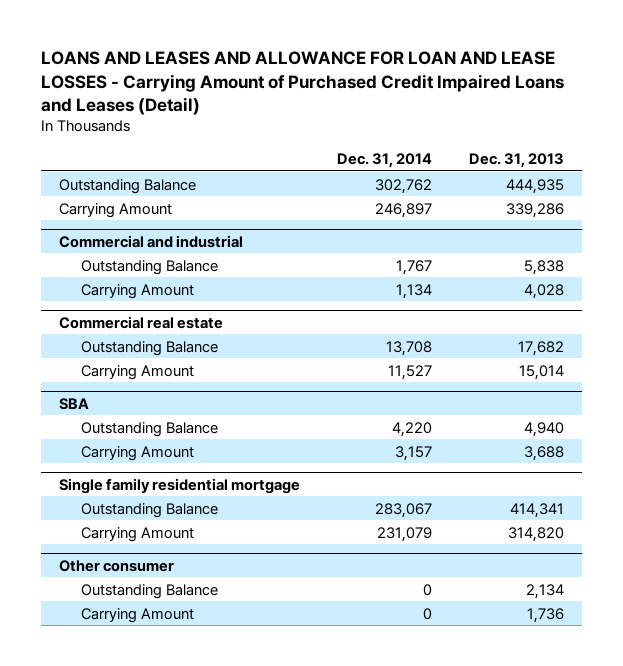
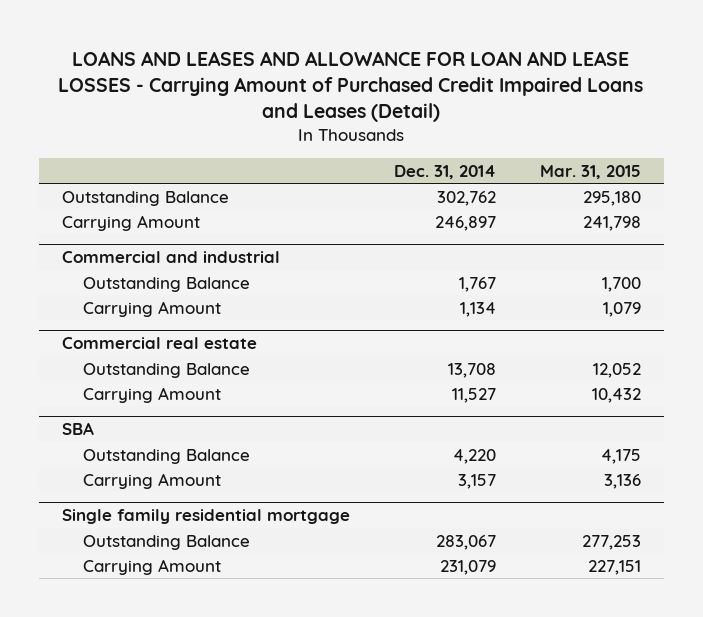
- | Dec. 31, 2014 | Dec. 31, 2013
+ | Dec. 31, 2014 | Mar. 31, 2015
- Other consumer
- Outstanding Balance | 0 | 2,134
- Carrying Amount | 0 | 1,736

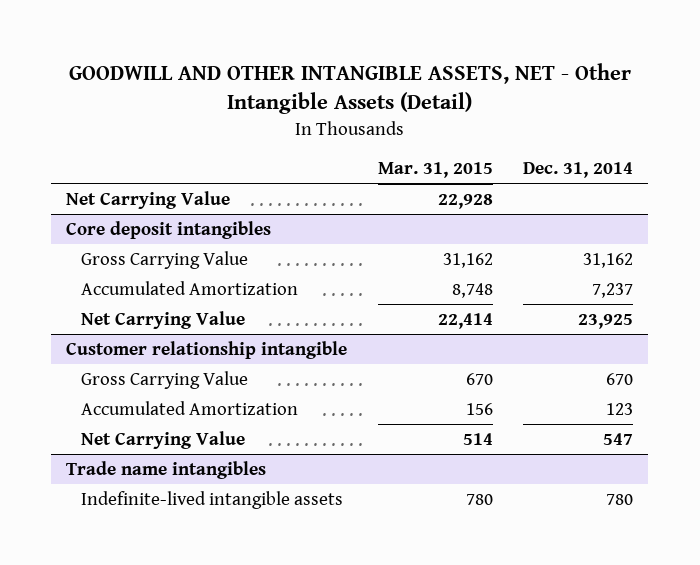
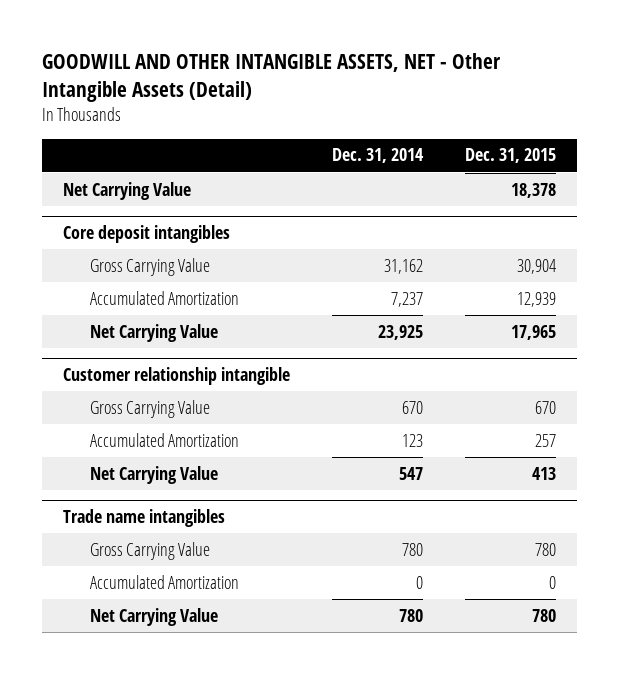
- | Mar. 31, 2015 | Dec. 31, 2014
+ | Dec. 31, 2014 | Dec. 31, 2015
@ Trade name intangibles
- Indefinite-lived intangible assets | 780 | 780
+ Gross Carrying Value | 780 | 780
+ Accumulated Amortization | 0 | 0
+ Net Carrying Value | 780 | 780

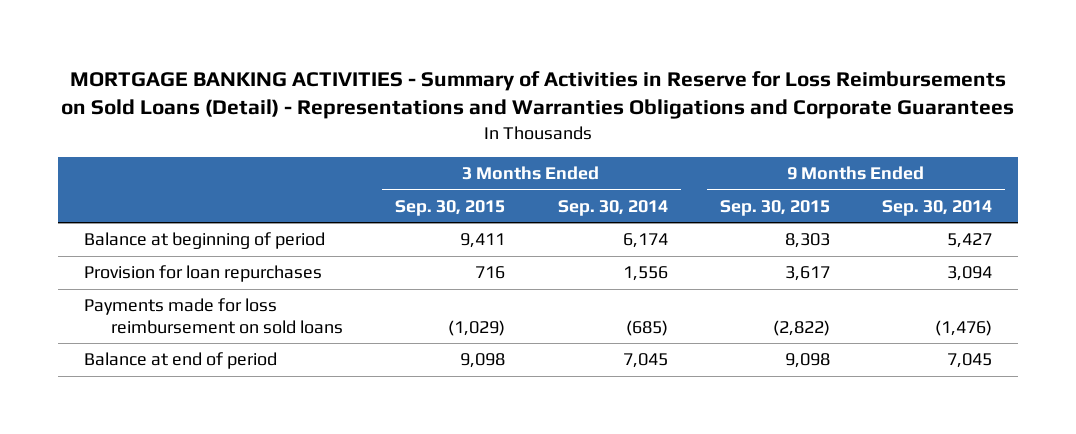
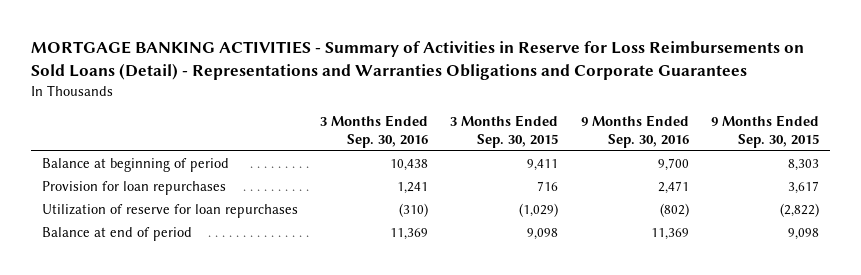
- | 3 Months Ended Sep. 30, 2015 | 3 Months Ended Sep. 30, 2014 | 9 Months Ended Sep. 30, 2015 | 9 Months Ended Sep. 30, 2014
+ | 3 Months Ended Sep. 30, 2016 | 3 Months Ended Sep. 30, 2015 | 9 Months Ended Sep. 30, 2016 | 9 Months Ended Sep. 30, 2015
- Payments made for loss reimbursement on sold loans | (1,029) | (685) | (2,822) | (1,476)
+ Utilization of reserve for loan repurchases | (310) | (1,029) | (802) | (2,822)

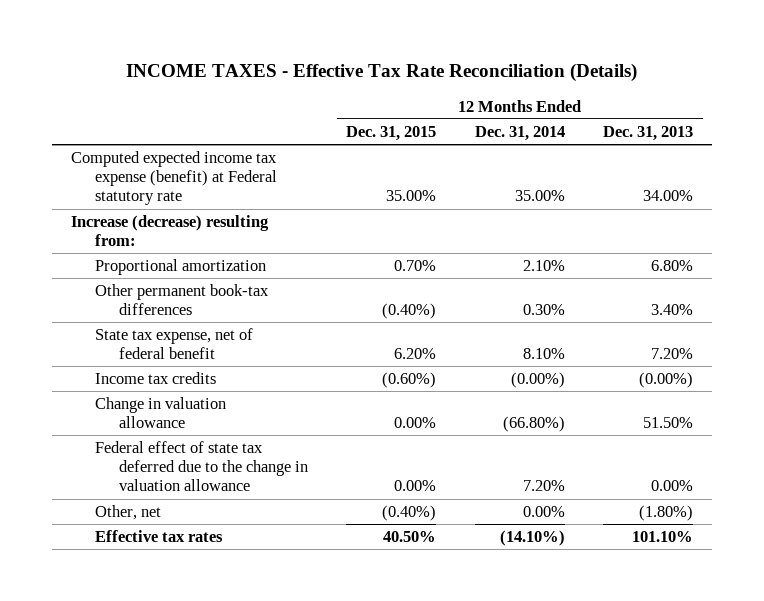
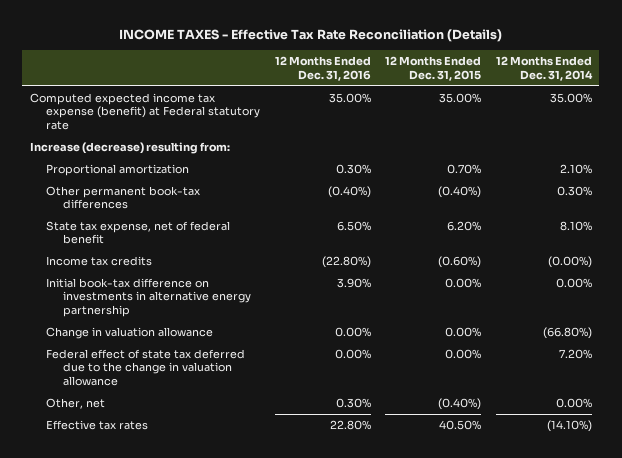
- | 12 Months Ended Dec. 31, 2015 | 12 Months Ended Dec. 31, 2014 | 12 Months Ended Dec. 31, 2013
+ | 12 Months Ended Dec. 31, 2016 | 12 Months Ended Dec. 31, 2015 | 12 Months Ended Dec. 31, 2014
+ Initial book-tax difference on investments in alternative energy partnership | 3.90% | 0.00% | 0.00%

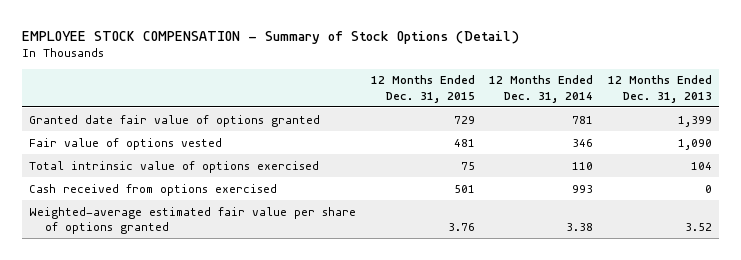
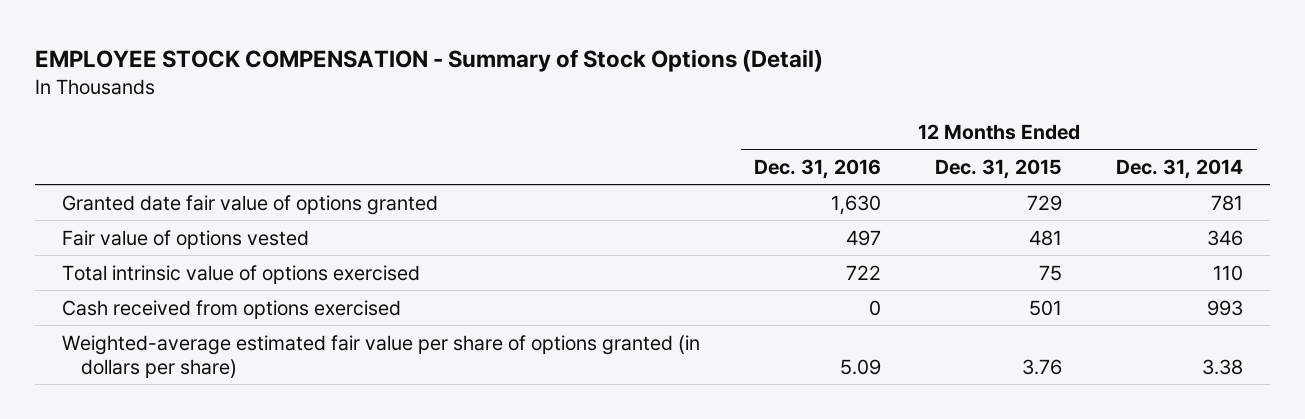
- | 12 Months Ended Dec. 31, 2015 | 12 Months Ended Dec. 31, 2014 | 12 Months Ended Dec. 31, 2013
+ | 12 Months Ended Dec. 31, 2016 | 12 Months Ended Dec. 31, 2015 | 12 Months Ended Dec. 31, 2014
- Weighted-average estimated fair value per share of options granted | 3.76 | 3.38 | 3.52
+ Weighted-average estimated fair value per share of options granted (in dollars per share) | 5.09 | 3.76 | 3.38

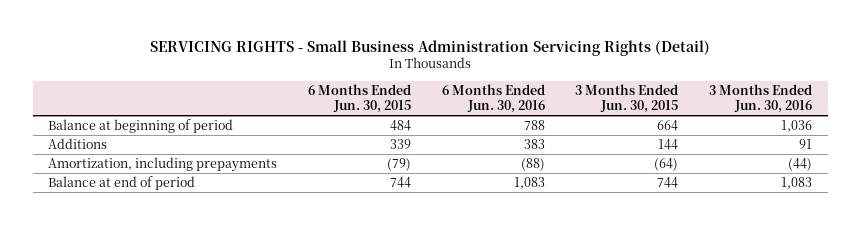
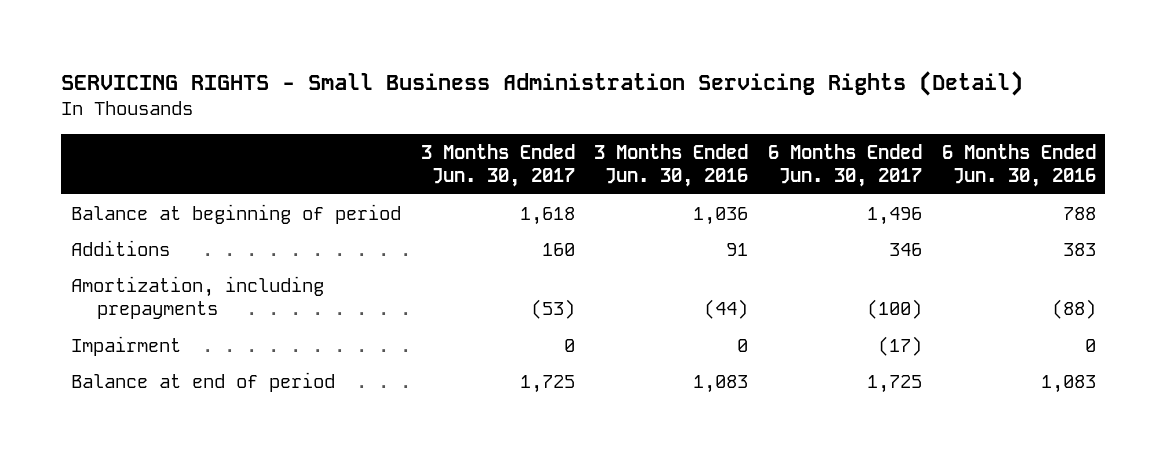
- | 6 Months Ended Jun. 30, 2015 | 6 Months Ended Jun. 30, 2016 | 3 Months Ended Jun. 30, 2015 | 3 Months Ended Jun. 30, 2016
+ | 3 Months Ended Jun. 30, 2017 | 3 Months Ended Jun. 30, 2016 | 6 Months Ended Jun. 30, 2017 | 6 Months Ended Jun. 30, 2016
+ Impairment | 0 | 0 | (17) | 0

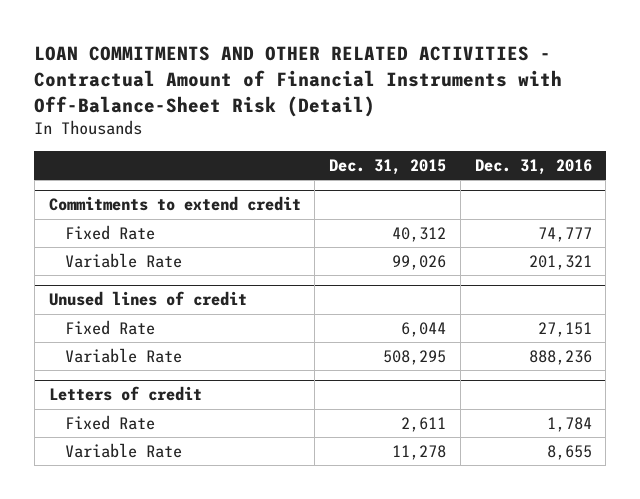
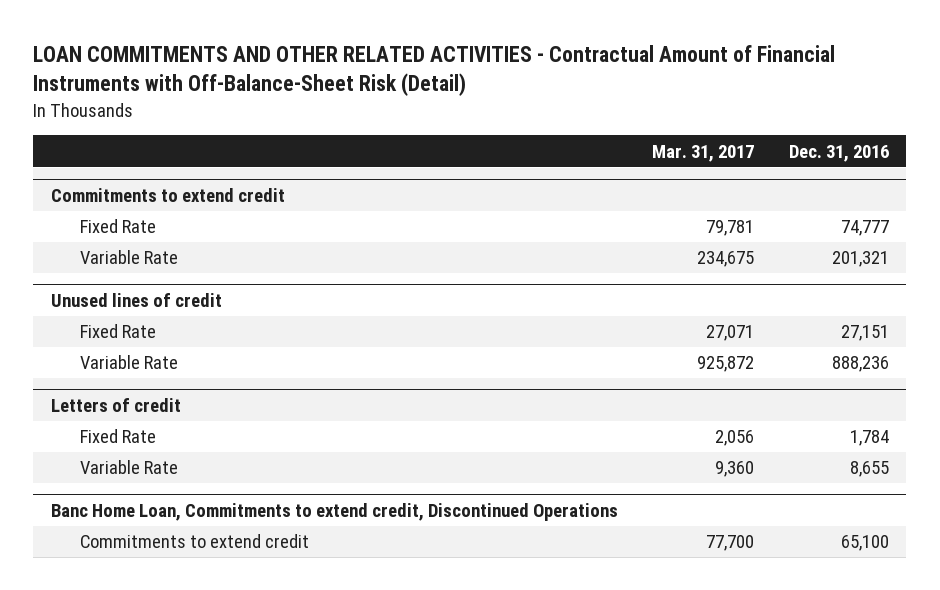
- | Dec. 31, 2015 | Dec. 31, 2016
+ | Mar. 31, 2017 | Dec. 31, 2016
+ Banc Home Loan, Commitments to extend credit, Discontinued Operations
+ Commitments to extend credit | 77,700 | 65,100

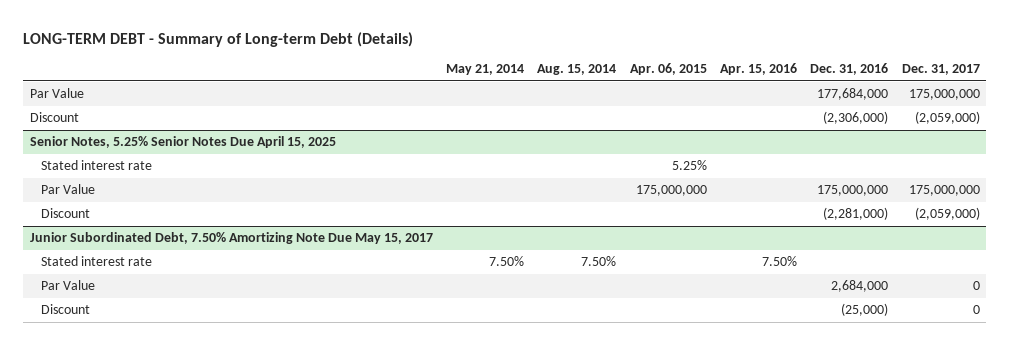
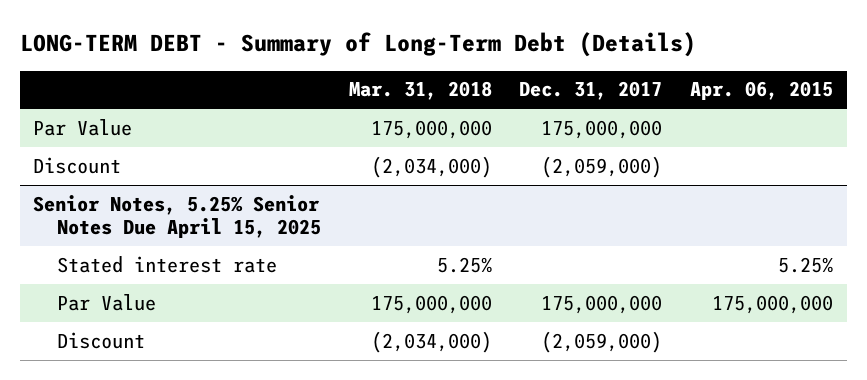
- LONG-TERM DEBT - Summary of Long-term Debt (Details)
+ LONG-TERM DEBT - Summary of Long-Term Debt (Details)
- | May 21, 2014 | Aug. 15, 2014 | Apr. 06, 2015 | Apr. 15, 2016 | Dec. 31, 2016 | Dec. 31, 2017
+ | Mar. 31, 2018 | Dec. 31, 2017 | Apr. 06, 2015
- Junior Subordinated Debt, 7.50% Amortizing Note Due May 15, 2017
- Stated interest rate | 7.50% | 7.50% | | 7.50% | |
- Par Value | | | | | 2,684,000 | 0
- Discount | | | | | (25,000) | 0

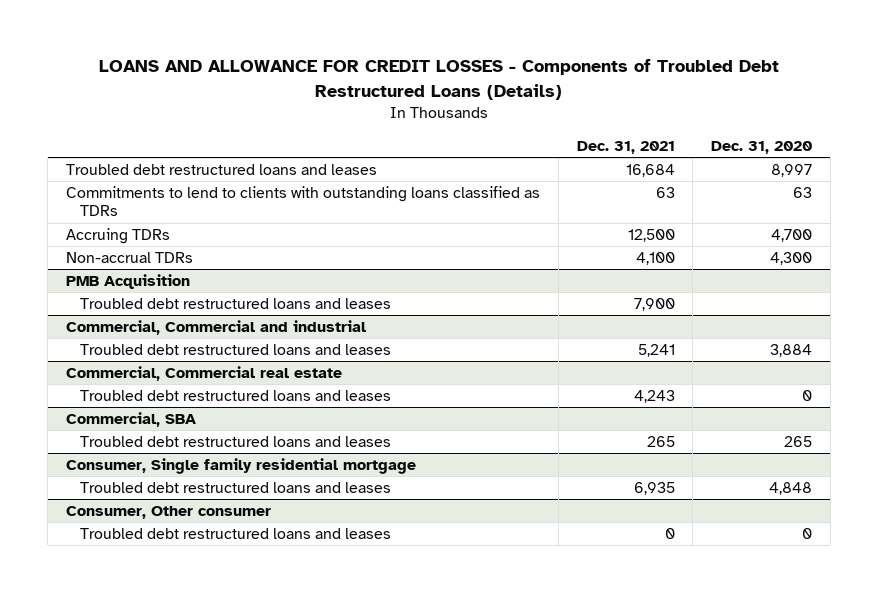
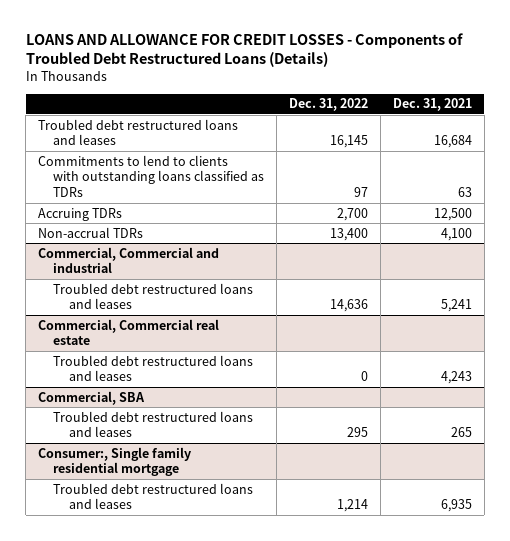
- | Dec. 31, 2021 | Dec. 31, 2020
+ | Dec. 31, 2022 | Dec. 31, 2021
- PMB Acquisition
- Troubled debt restructured loans and leases | 7,900 |
- Consumer, Single family residential mortgage
+ Consumer:, Single family residential mortgage
- Consumer, Other consumer
- Troubled debt restructured loans and leases | 0 | 0

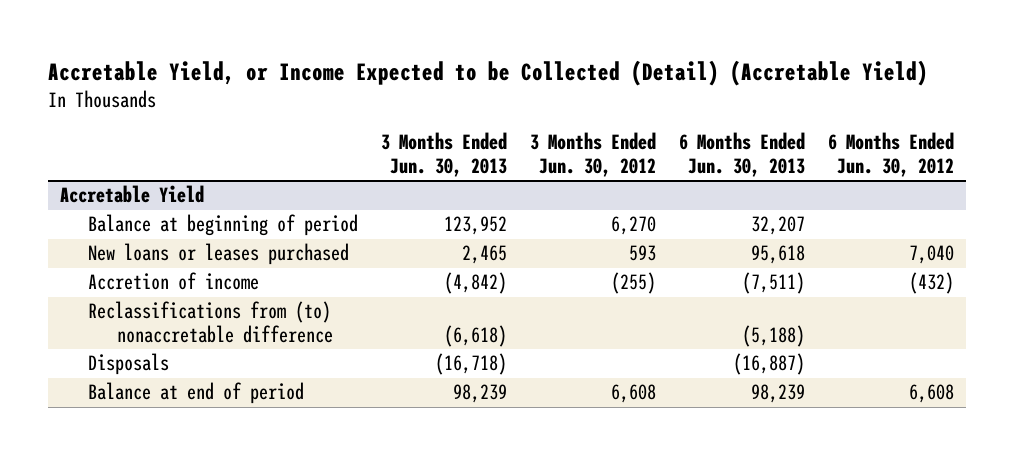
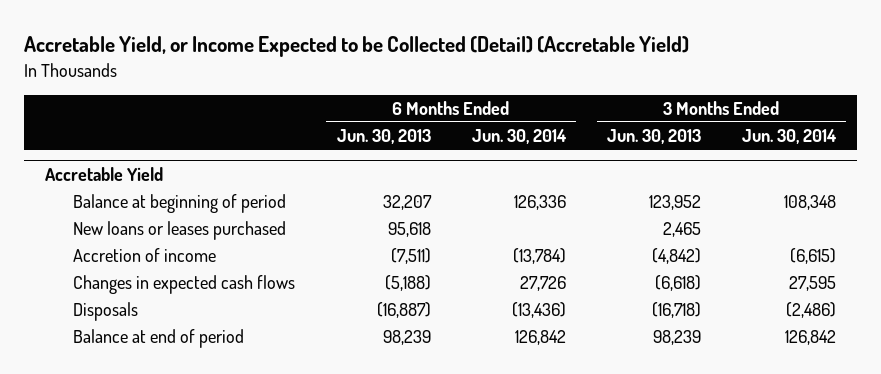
- | 3 Months Ended Jun. 30, 2013 | 3 Months Ended Jun. 30, 2012 | 6 Months Ended Jun. 30, 2013 | 6 Months Ended Jun. 30, 2012
+ | 6 Months Ended Jun. 30, 2013 | 6 Months Ended Jun. 30, 2014 | 3 Months Ended Jun. 30, 2013 | 3 Months Ended Jun. 30, 2014
@ Accretable Yield
- Reclassifications from (to) nonaccretable difference | (6,618) | | (5,188) |
+ Changes in expected cash flows | (5,188) | 27,726 | (6,618) | 27,595

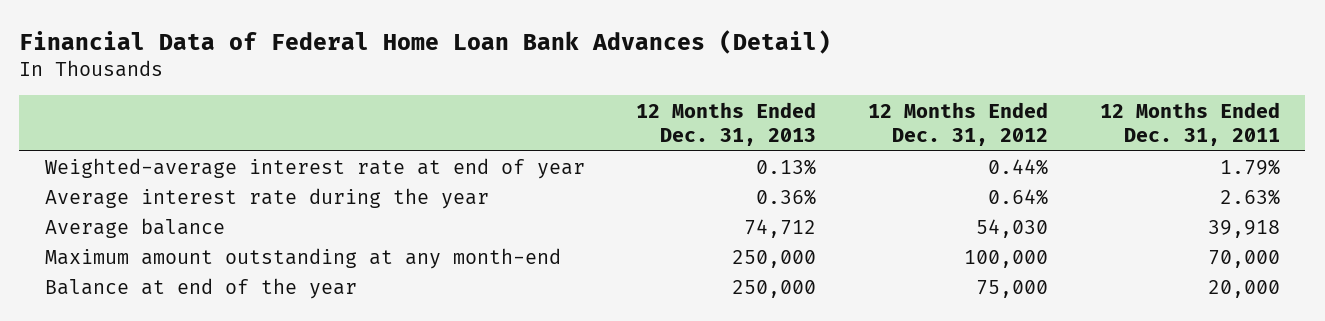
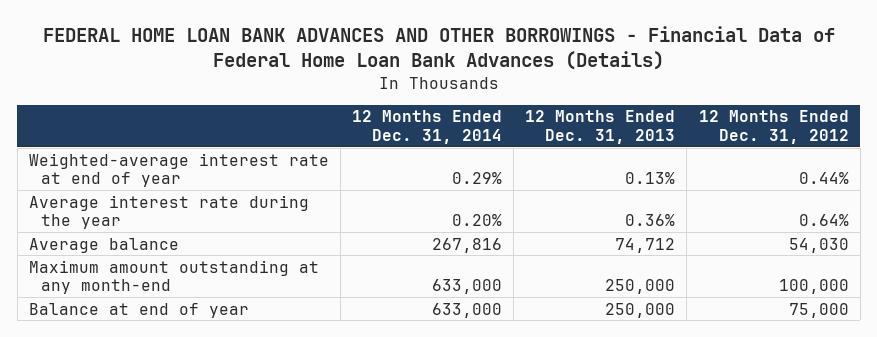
- Financial Data of Federal Home Loan Bank Advances (Detail)
+ FEDERAL HOME LOAN BANK ADVANCES AND OTHER BORROWINGS - Financial Data of Federal Home Loan Bank Advances (Details)
- | 12 Months Ended Dec. 31, 2013 | 12 Months Ended Dec. 31, 2012 | 12 Months Ended Dec. 31, 2011
+ | 12 Months Ended Dec. 31, 2014 | 12 Months Ended Dec. 31, 2013 | 12 Months Ended Dec. 31, 2012
- Balance at end of the year | 250,000 | 75,000 | 20,000
+ Balance at end of year | 633,000 | 250,000 | 75,000

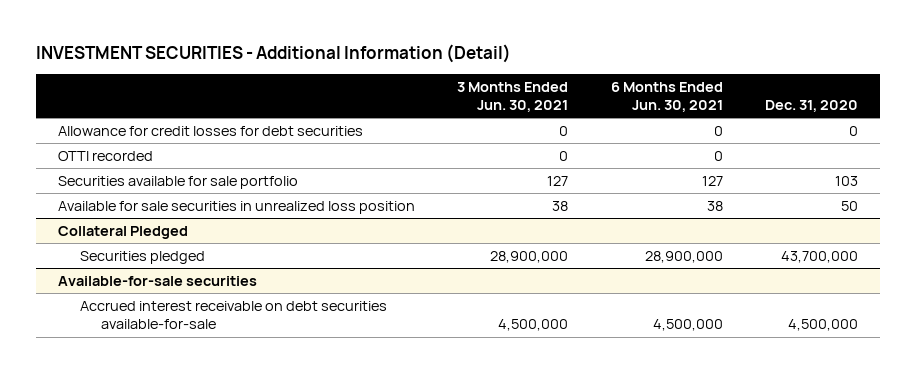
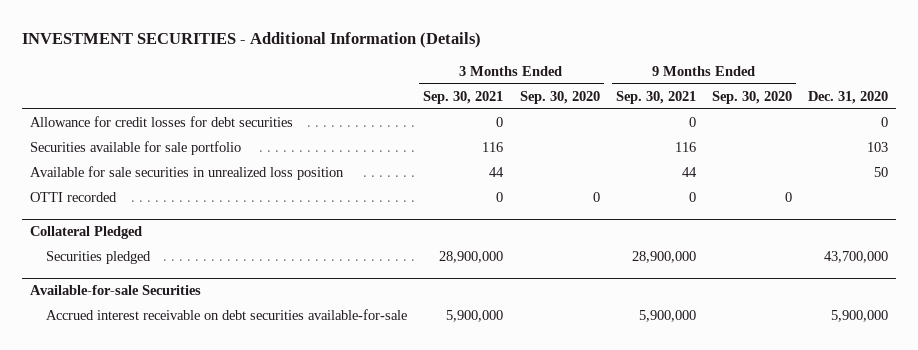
- INVESTMENT SECURITIES - Additional Information (Detail)
+ INVESTMENT SECURITIES - Additional Information (Details)
- | 3 Months Ended Jun. 30, 2021 | 6 Months Ended Jun. 30, 2021 | Dec. 31, 2020
+ | 3 Months Ended Sep. 30, 2021 | 3 Months Ended Sep. 30, 2020 | 9 Months Ended Sep. 30, 2021 | 9 Months Ended Sep. 30, 2020 | Dec. 31, 2020
moved down: OTTI recorded | 0 | 0 | 0 | 0 |
- Available-for-sale securities
- Accrued interest receivable on debt securities available-for-sale | 4,500,000 | 4,500,000 | 4,500,000
+ Available-for-sale Securities
+ Accrued interest receivable on debt securities available-for-sale | 5,900,000 | | 5,900,000 | | 5,900,000

